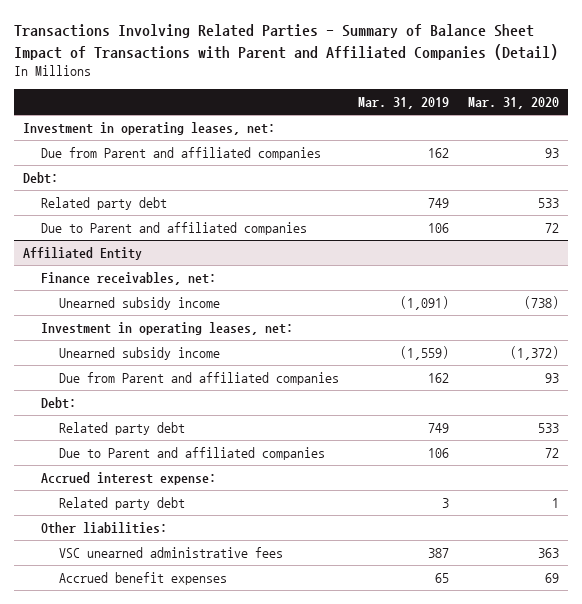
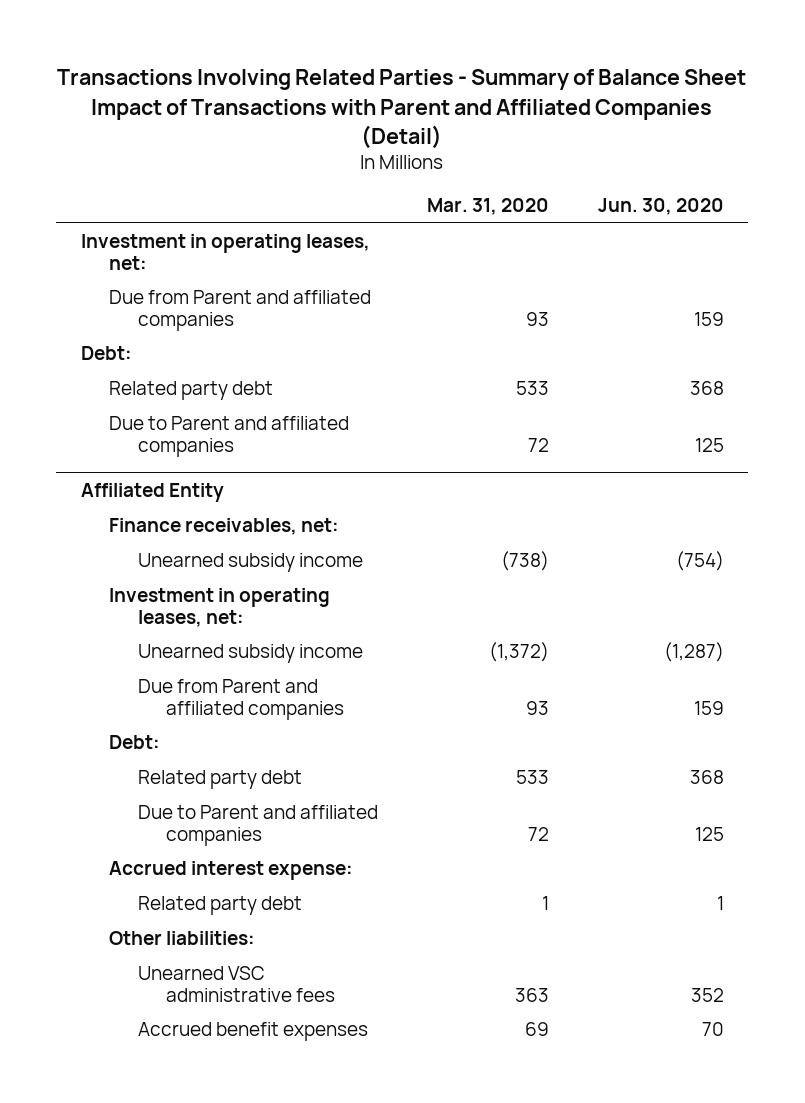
- | Mar. 31, 2019 | Mar. 31, 2020
+ | Mar. 31, 2020 | Jun. 30, 2020
@ Affiliated Entity
- VSC unearned administrative fees | 387 | 363
+ Unearned VSC administrative fees | 363 | 352

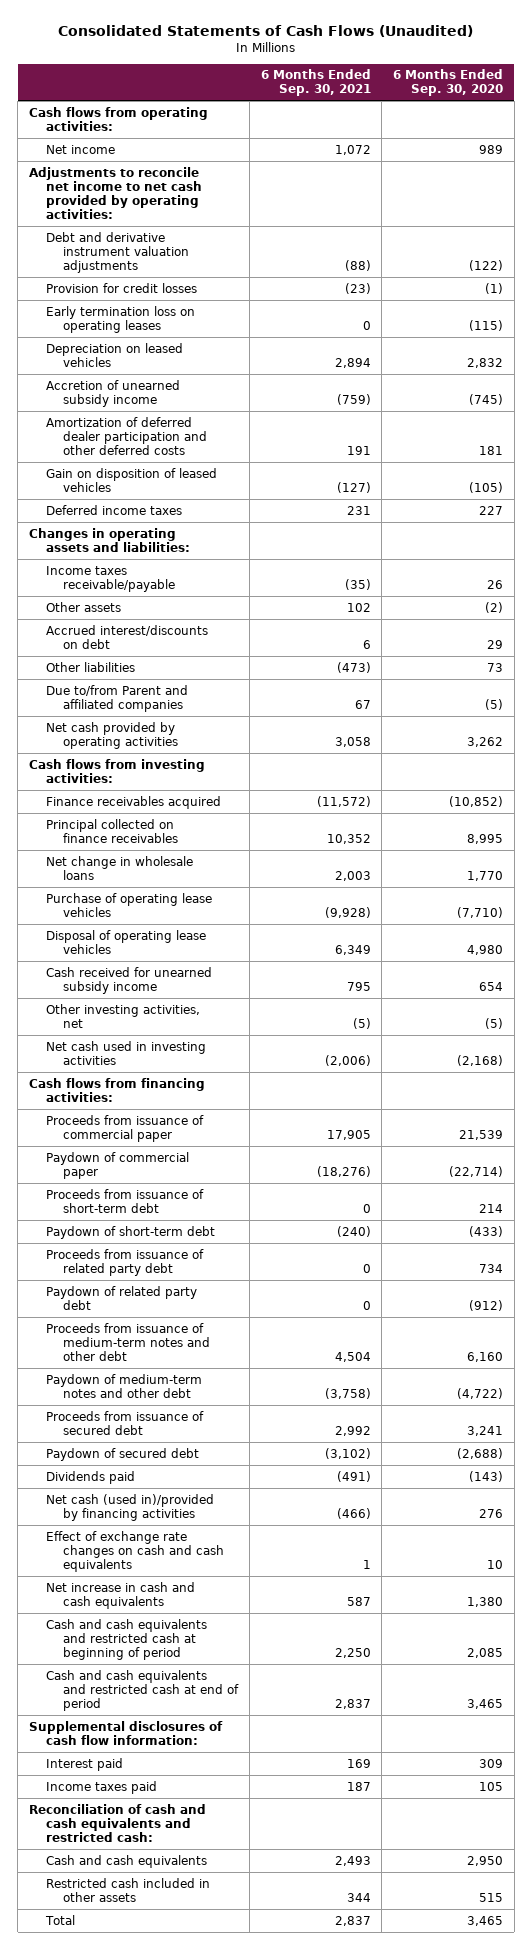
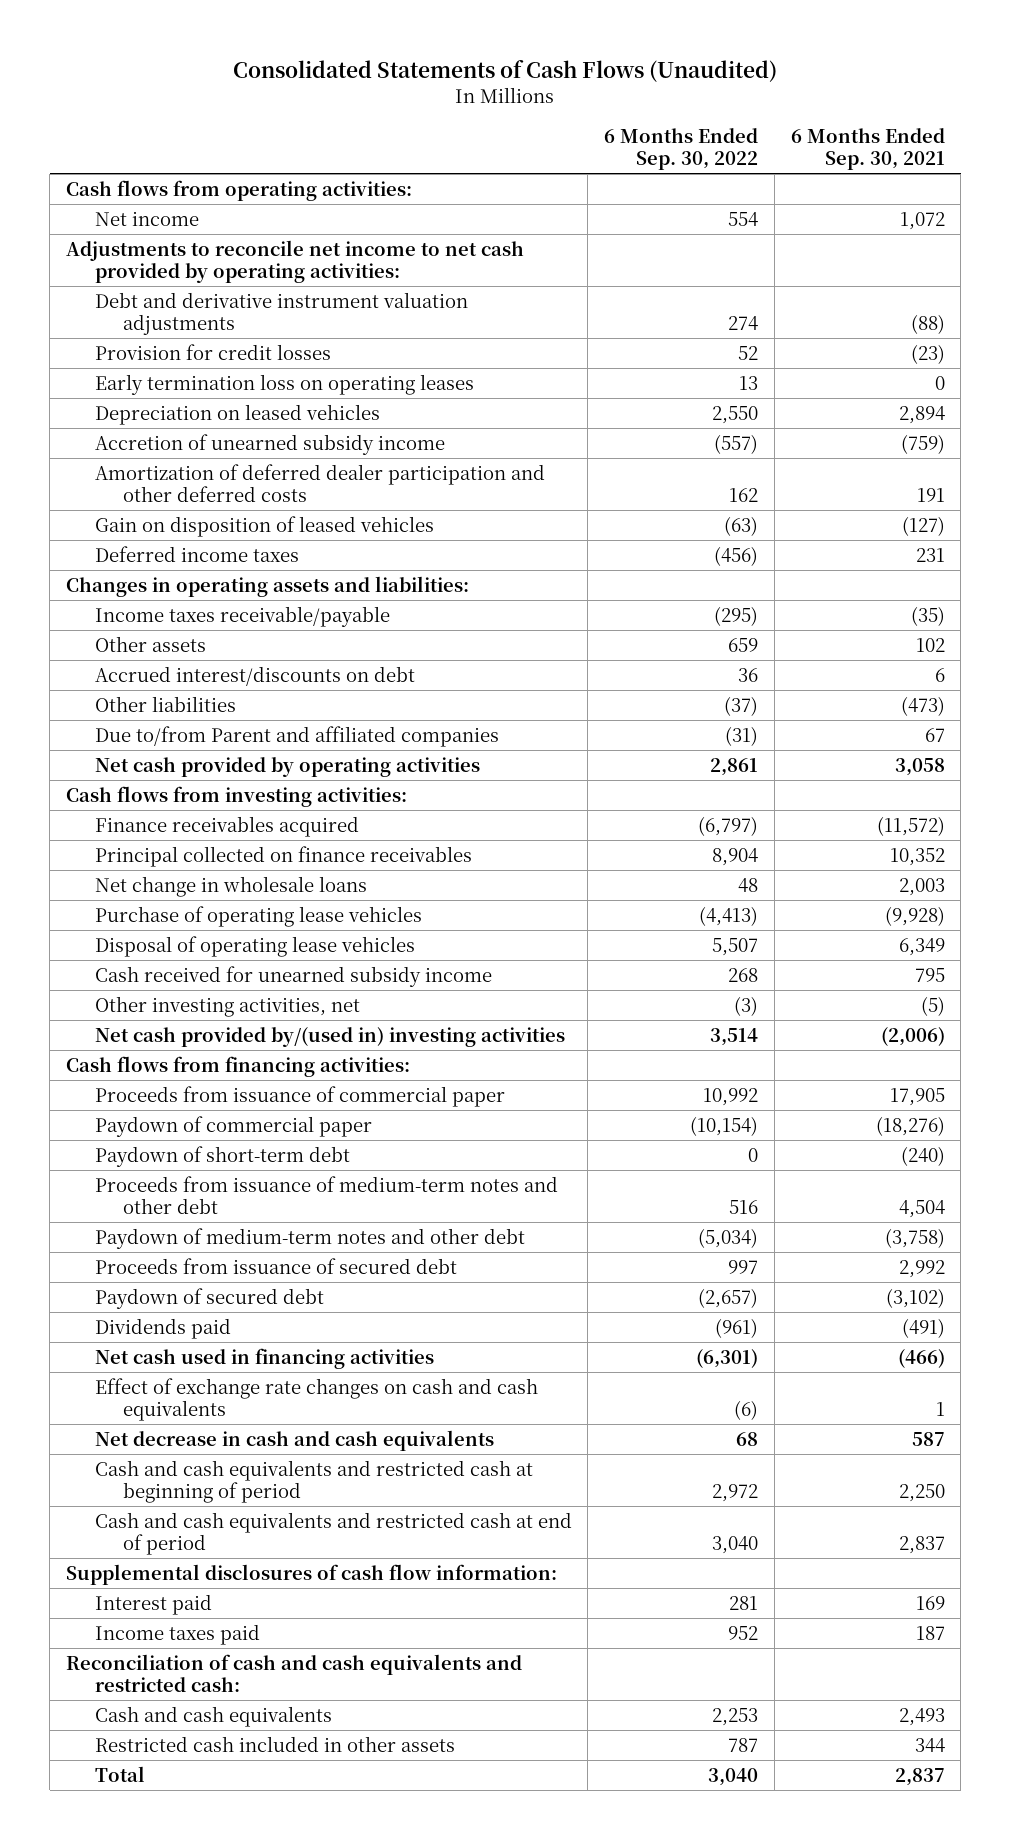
- | 6 Months Ended Sep. 30, 2021 | 6 Months Ended Sep. 30, 2020
+ | 6 Months Ended Sep. 30, 2022 | 6 Months Ended Sep. 30, 2021
- Net cash used in investing activities | (2,006) | (2,168)
+ Net cash provided by/(used in) investing activities | 3,514 | (2,006)
- Proceeds from issuance of short-term debt | 0 | 214
- Proceeds from issuance of related party debt | 0 | 734
- Paydown of related party debt | 0 | (912)
- Net cash (used in)/provided by financing activities | (466) | 276
+ Net cash used in financing activities | (6,301) | (466)
- Net increase in cash and cash equivalents | 587 | 1,380
+ Net decrease in cash and cash equivalents | 68 | 587

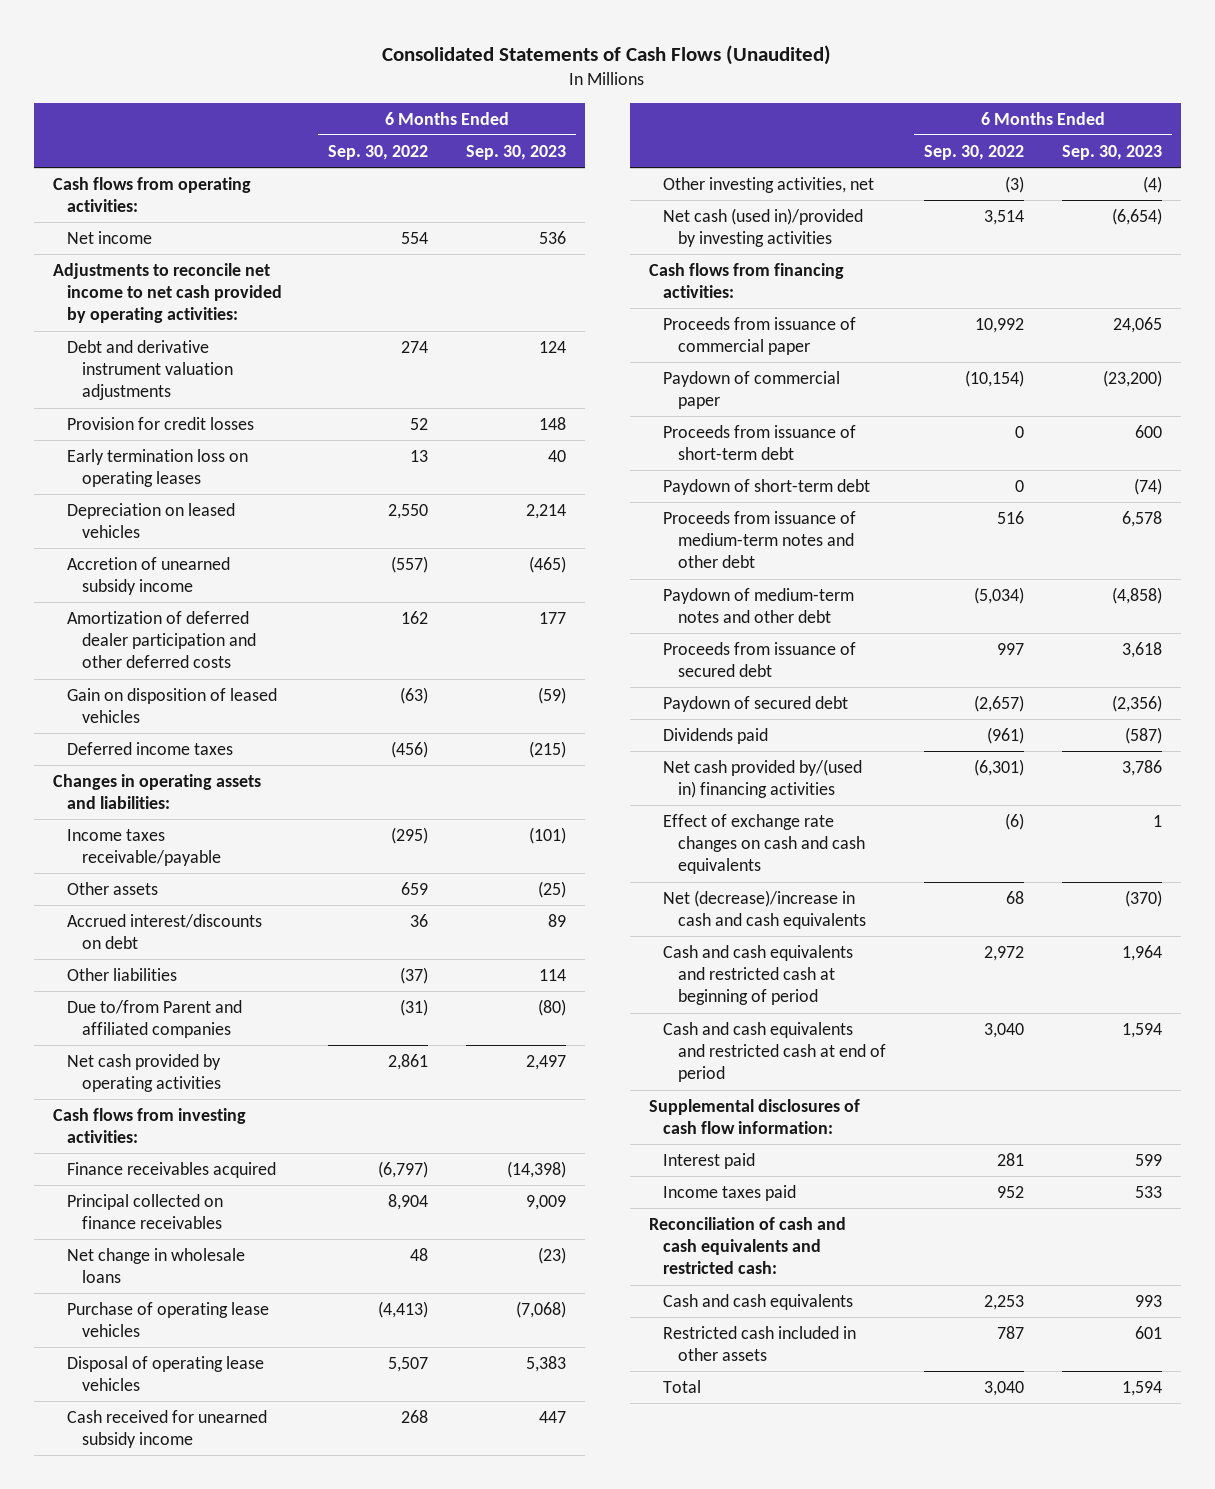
- | 6 Months Ended Sep. 30, 2022 | 6 Months Ended Sep. 30, 2021
+ | 6 Months Ended Sep. 30, 2022 | 6 Months Ended Sep. 30, 2023
- Net cash provided by/(used in) investing activities | 3,514 | (2,006)
+ Net cash (used in)/provided by investing activities | 3,514 | (6,654)
+ Proceeds from issuance of short-term debt | 0 | 600
- Net cash used in financing activities | (6,301) | (466)
+ Net cash provided by/(used in) financing activities | (6,301) | 3,786
- Net decrease in cash and cash equivalents | 68 | 587
+ Net (decrease)/increase in cash and cash equivalents | 68 | (370)

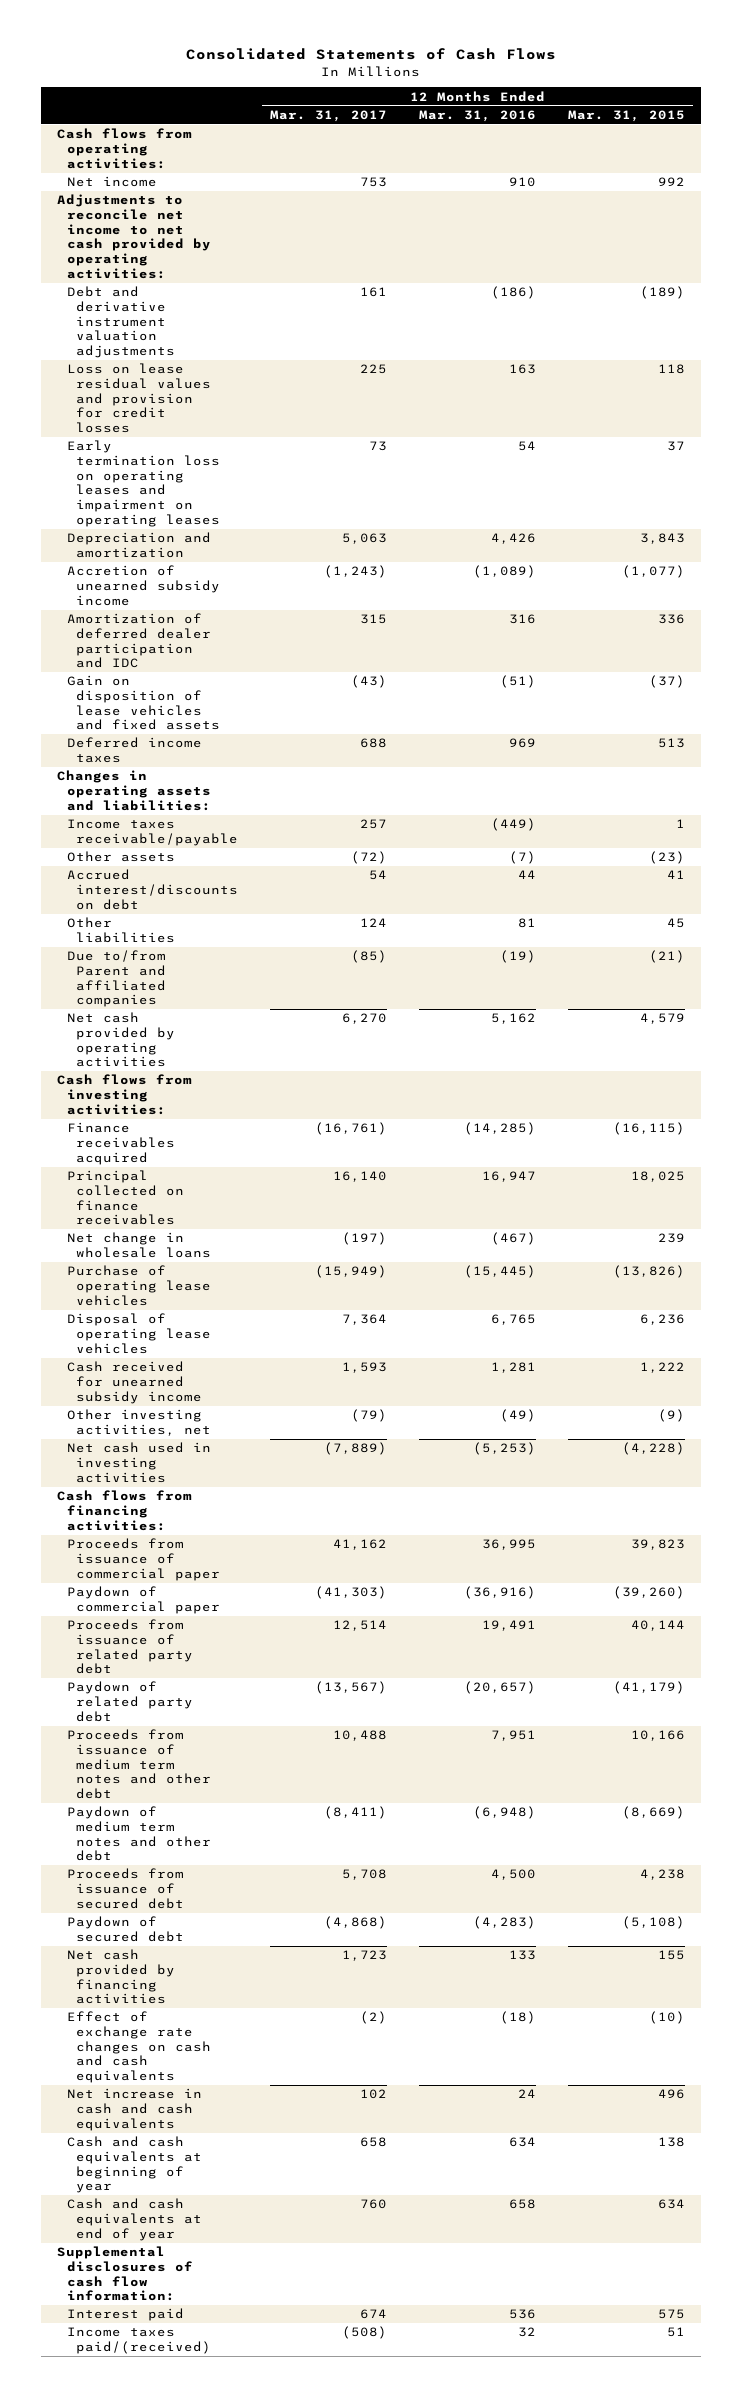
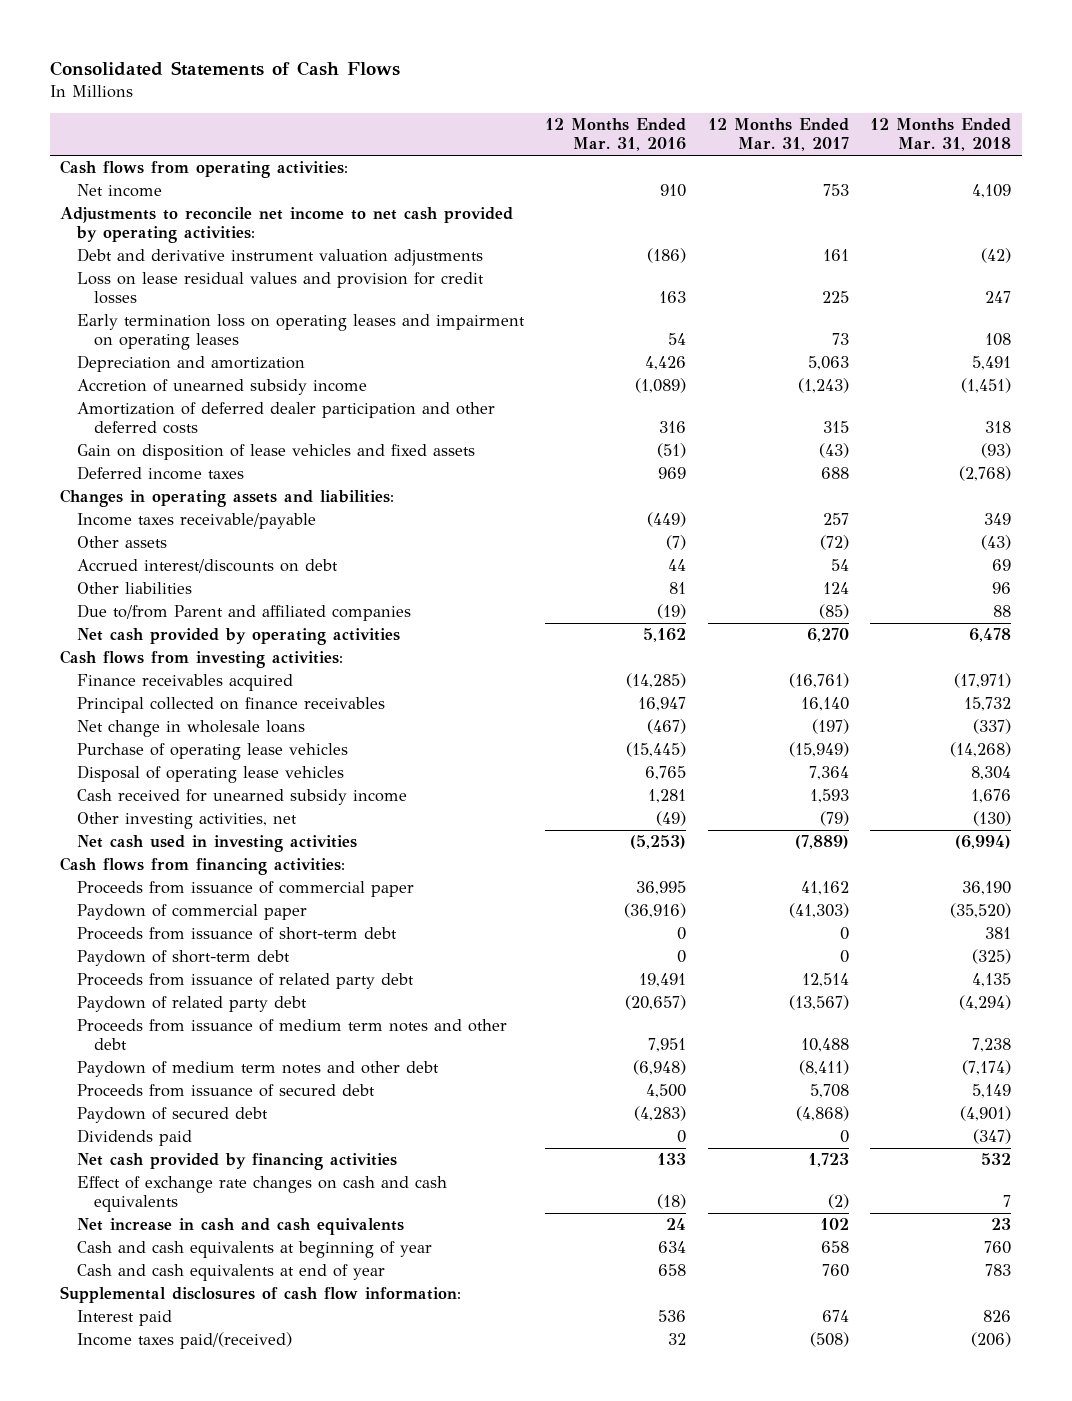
- | 12 Months Ended Mar. 31, 2017 | 12 Months Ended Mar. 31, 2016 | 12 Months Ended Mar. 31, 2015
+ | 12 Months Ended Mar. 31, 2016 | 12 Months Ended Mar. 31, 2017 | 12 Months Ended Mar. 31, 2018
- Amortization of deferred dealer participation and IDC | 315 | 316 | 336
+ Amortization of deferred dealer participation and other deferred costs | 316 | 315 | 318
+ Proceeds from issuance of short-term debt | 0 | 0 | 381
+ Paydown of short-term debt | 0 | 0 | (325)
+ Dividends paid | 0 | 0 | (347)

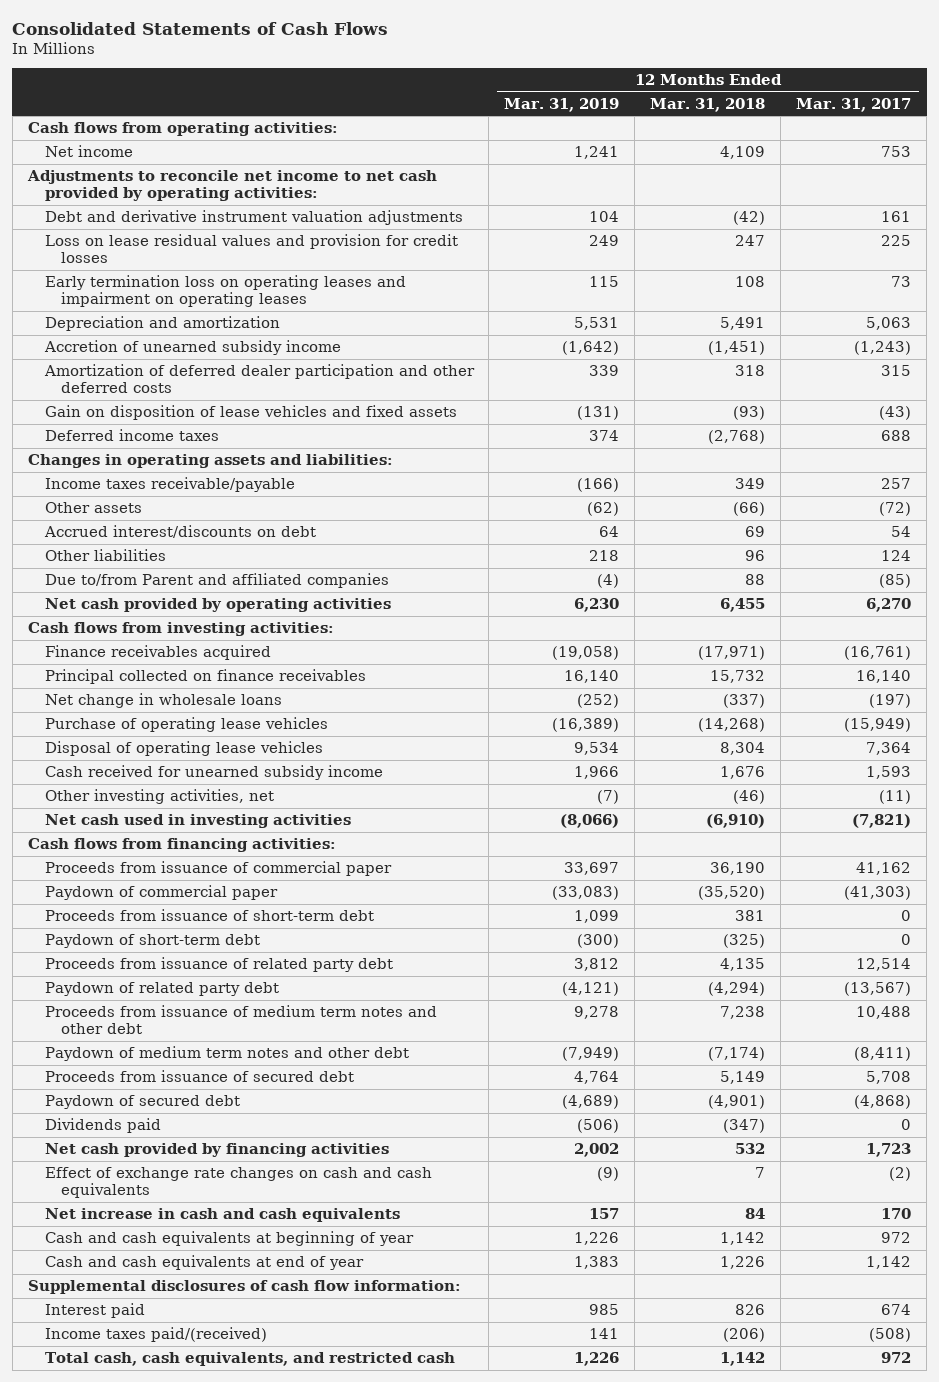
- | 12 Months Ended Mar. 31, 2016 | 12 Months Ended Mar. 31, 2017 | 12 Months Ended Mar. 31, 2018
+ | 12 Months Ended Mar. 31, 2019 | 12 Months Ended Mar. 31, 2018 | 12 Months Ended Mar. 31, 2017
- Other assets | (7) | (72) | (43)
+ Other assets | (62) | (66) | (72)
- Net cash provided by operating activities | 5,162 | 6,270 | 6,478
+ Net cash provided by operating activities | 6,230 | 6,455 | 6,270
- Other investing activities, net | (49) | (79) | (130)
- Net cash used in investing activities | (5,253) | (7,889) | (6,994)
+ Other investing activities, net | (7) | (46) | (11)
+ Net cash used in investing activities | (8,066) | (6,910) | (7,821)
- Net increase in cash and cash equivalents | 24 | 102 | 23
- Cash and cash equivalents at beginning of year | 634 | 658 | 760
- Cash and cash equivalents at end of year | 658 | 760 | 783
+ Net increase in cash and cash equivalents | 157 | 84 | 170
+ Cash and cash equivalents at beginning of year | 1,226 | 1,142 | 972
+ Cash and cash equivalents at end of year | 1,383 | 1,226 | 1,142
+ Total cash, cash equivalents, and restricted cash | 1,226 | 1,142 | 972

